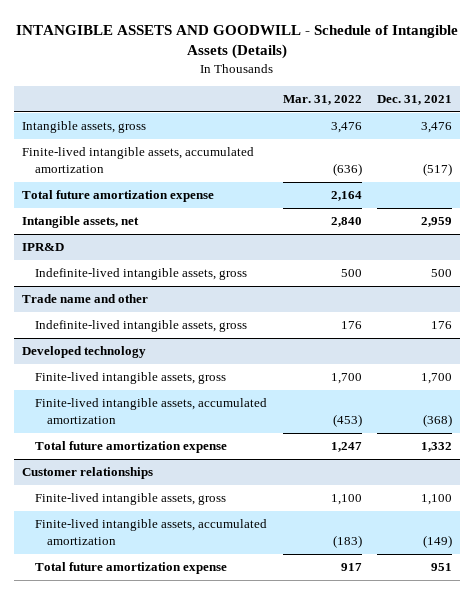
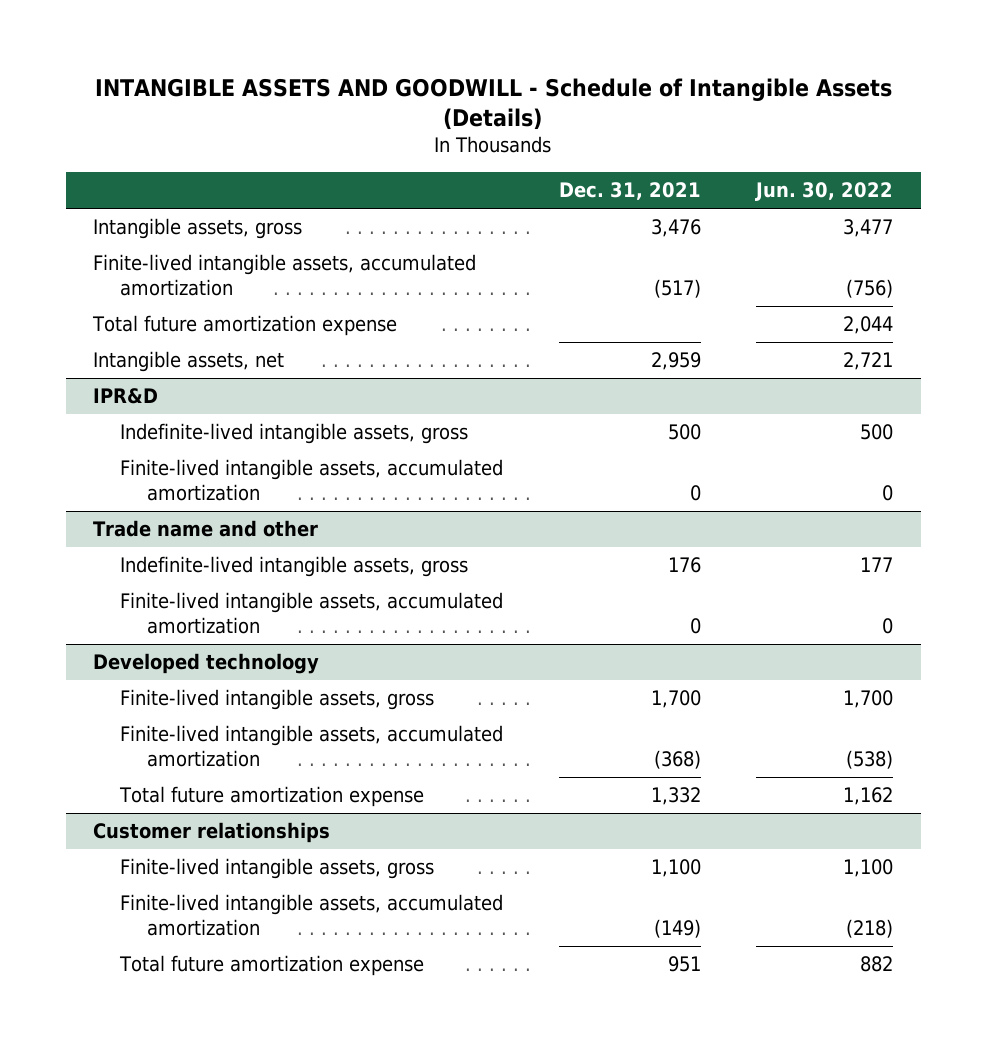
- | Mar. 31, 2022 | Dec. 31, 2021
+ | Dec. 31, 2021 | Jun. 30, 2022
@ IPR&D
+ Finite-lived intangible assets, accumulated amortization | 0 | 0
@ Trade name and other
+ Finite-lived intangible assets, accumulated amortization | 0 | 0

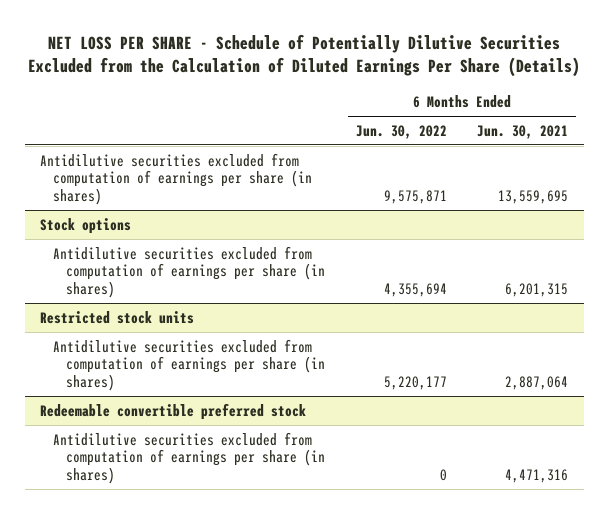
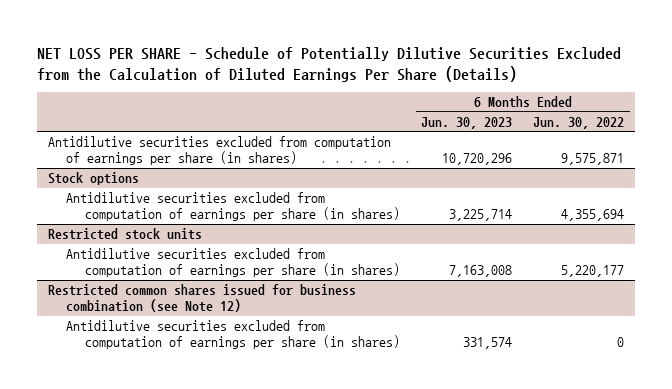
- | 6 Months Ended Jun. 30, 2022 | 6 Months Ended Jun. 30, 2021
+ | 6 Months Ended Jun. 30, 2023 | 6 Months Ended Jun. 30, 2022
- Redeemable convertible preferred stock
+ Restricted common shares issued for business combination (see Note 12)

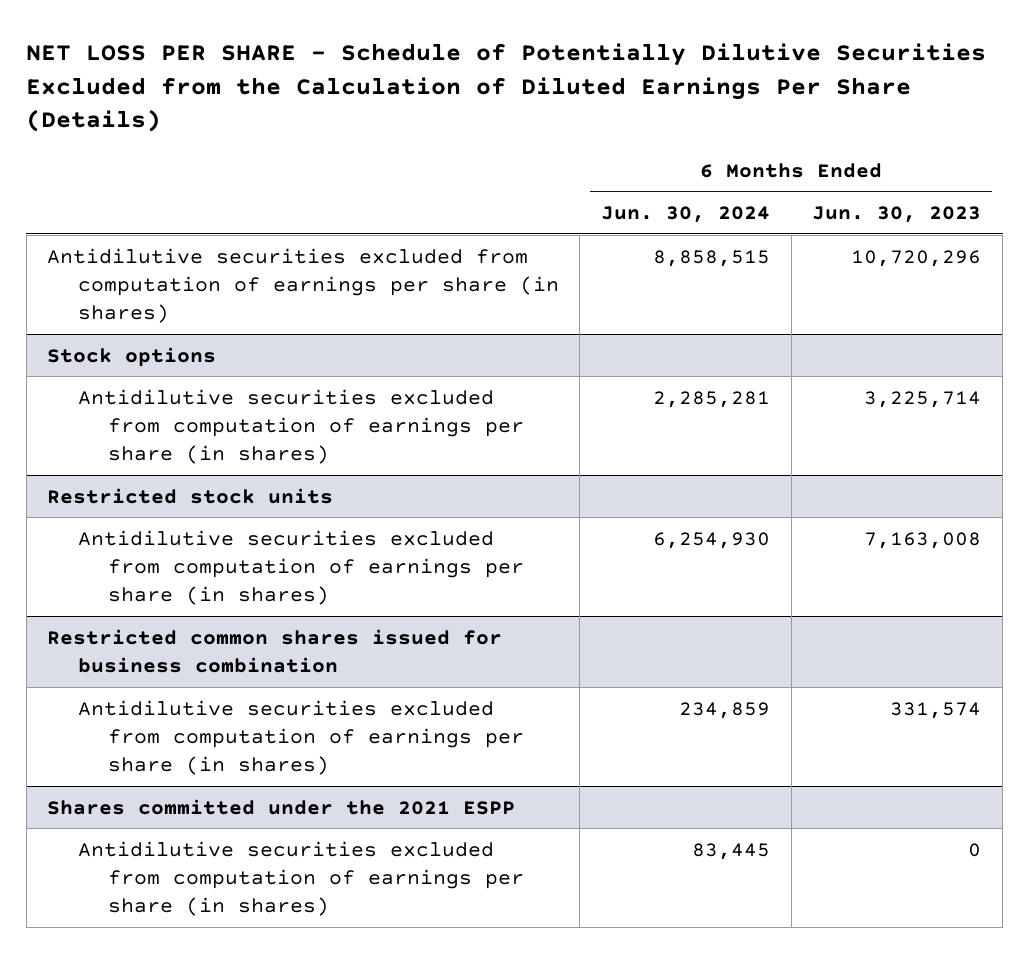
- | 6 Months Ended Jun. 30, 2023 | 6 Months Ended Jun. 30, 2022
+ | 6 Months Ended Jun. 30, 2024 | 6 Months Ended Jun. 30, 2023
- Restricted common shares issued for business combination (see Note 12)
+ Restricted common shares issued for business combination
+ Shares committed under the 2021 ESPP
+ Antidilutive securities excluded from computation of earnings per share (in shares) | 83,445 | 0

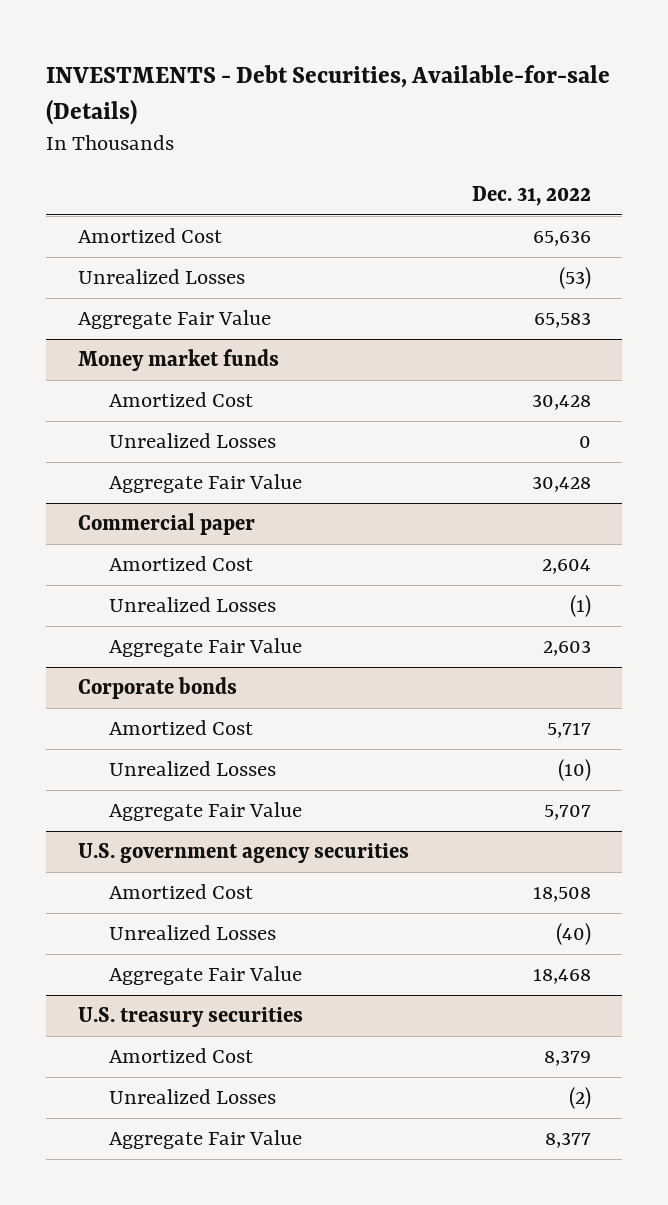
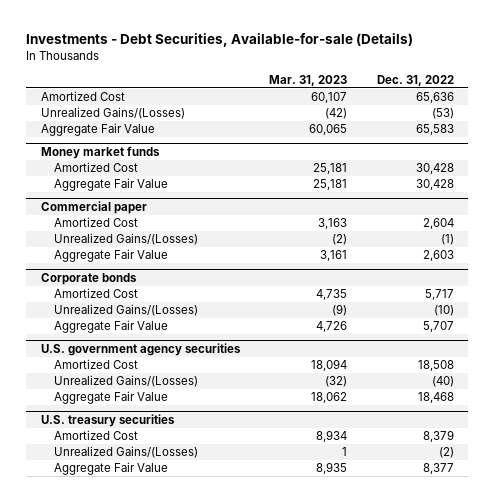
- INVESTMENTS - Debt Securities, Available-for-sale (Details)
+ Investments - Debt Securities, Available-for-sale (Details)
- | Dec. 31, 2022
+ | Mar. 31, 2023 | Dec. 31, 2022
- Unrealized Losses | (53)
+ Unrealized Gains/(Losses) | (42) | (53)
@ Money market funds
- Unrealized Losses | 0
@ Commercial paper
- Unrealized Losses | (1)
+ Unrealized Gains/(Losses) | (2) | (1)
@ Corporate bonds
- Unrealized Losses | (10)
+ Unrealized Gains/(Losses) | (9) | (10)
@ U.S. government agency securities
- Unrealized Losses | (40)
+ Unrealized Gains/(Losses) | (32) | (40)
@ U.S. treasury securities
- Unrealized Losses | (2)
+ Unrealized Gains/(Losses) | 1 | (2)

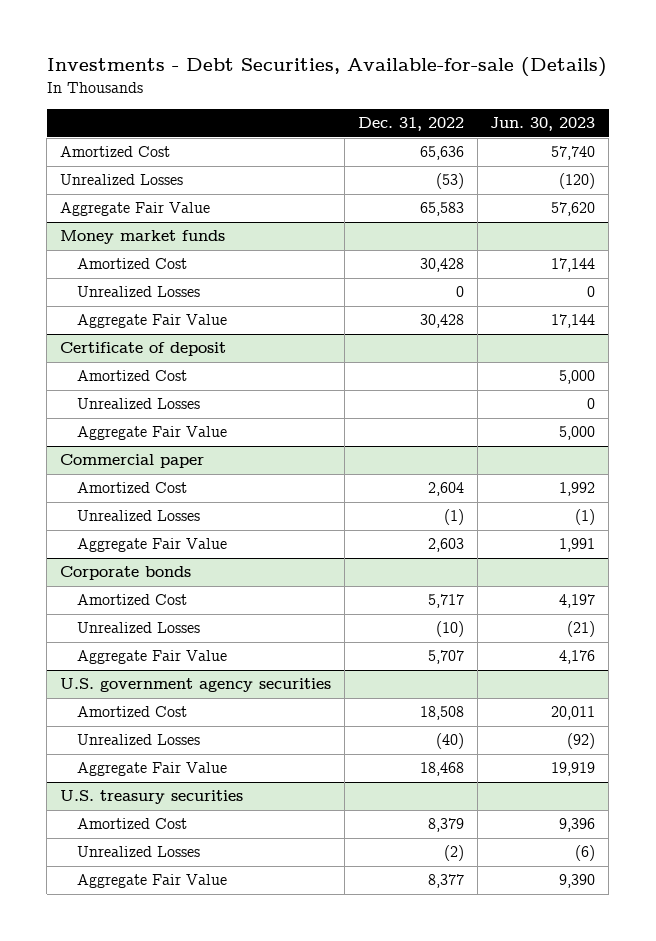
- | Mar. 31, 2023 | Dec. 31, 2022
+ | Dec. 31, 2022 | Jun. 30, 2023
- Unrealized Gains/(Losses) | (42) | (53)
+ Unrealized Losses | (53) | (120)
@ Money market funds
+ Unrealized Losses | 0 | 0
+ Certificate of deposit
+ Amortized Cost | | 5,000
+ Unrealized Losses | | 0
+ Aggregate Fair Value | | 5,000
@ Commercial paper
- Unrealized Gains/(Losses) | (2) | (1)
+ Unrealized Losses | (1) | (1)
@ Corporate bonds
- Unrealized Gains/(Losses) | (9) | (10)
+ Unrealized Losses | (10) | (21)
@ U.S. government agency securities
- Unrealized Gains/(Losses) | (32) | (40)
+ Unrealized Losses | (40) | (92)
@ U.S. treasury securities
- Unrealized Gains/(Losses) | 1 | (2)
+ Unrealized Losses | (2) | (6)

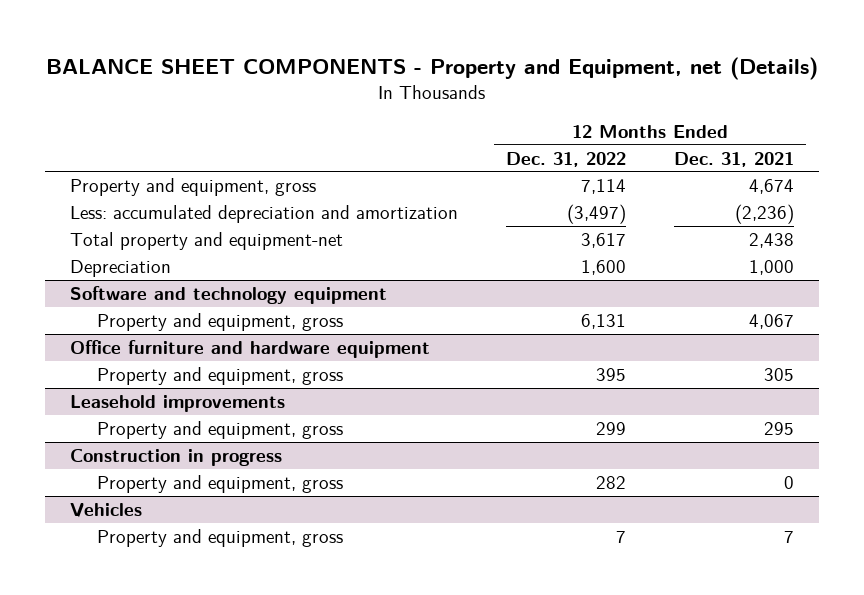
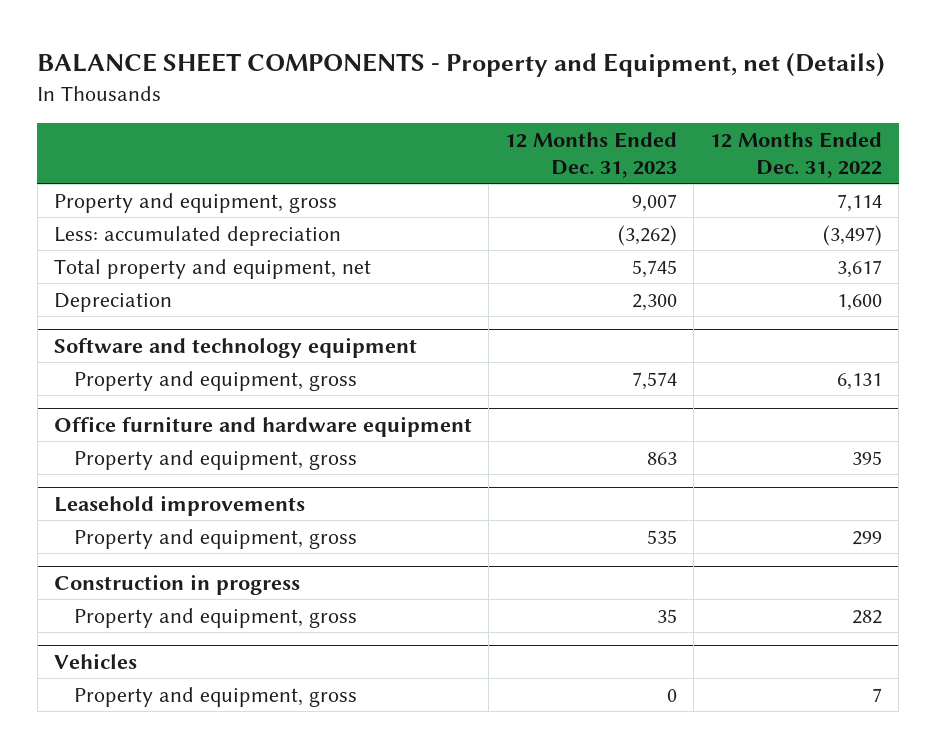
- | 12 Months Ended Dec. 31, 2022 | 12 Months Ended Dec. 31, 2021
+ | 12 Months Ended Dec. 31, 2023 | 12 Months Ended Dec. 31, 2022
- Less: accumulated depreciation and amortization | (3,497) | (2,236)
- Total property and equipment-net | 3,617 | 2,438
+ Less: accumulated depreciation | (3,262) | (3,497)
+ Total property and equipment, net | 5,745 | 3,617

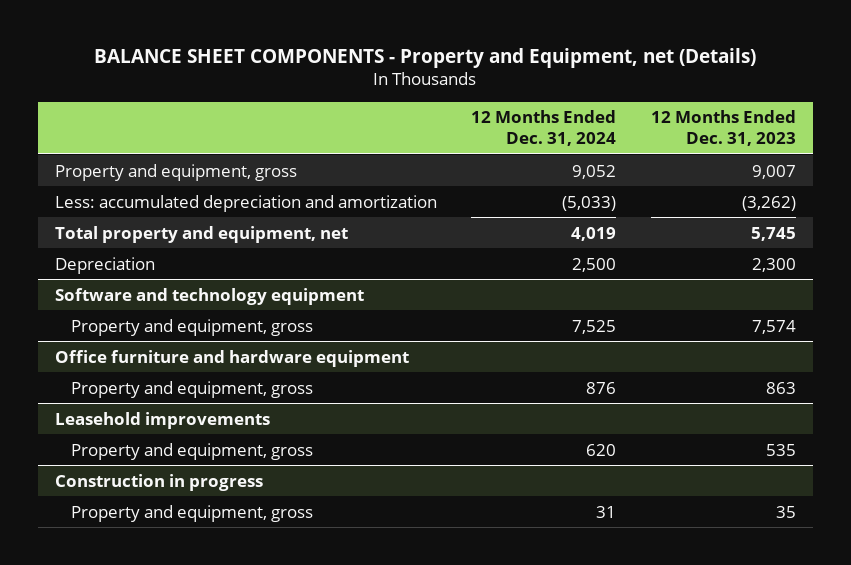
- | 12 Months Ended Dec. 31, 2023 | 12 Months Ended Dec. 31, 2022
+ | 12 Months Ended Dec. 31, 2024 | 12 Months Ended Dec. 31, 2023
- Less: accumulated depreciation | (3,262) | (3,497)
+ Less: accumulated depreciation and amortization | (5,033) | (3,262)
- Vehicles
- Property and equipment, gross | 0 | 7

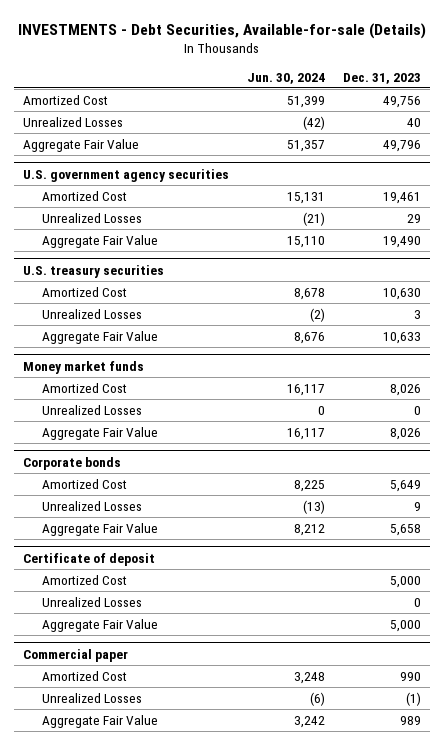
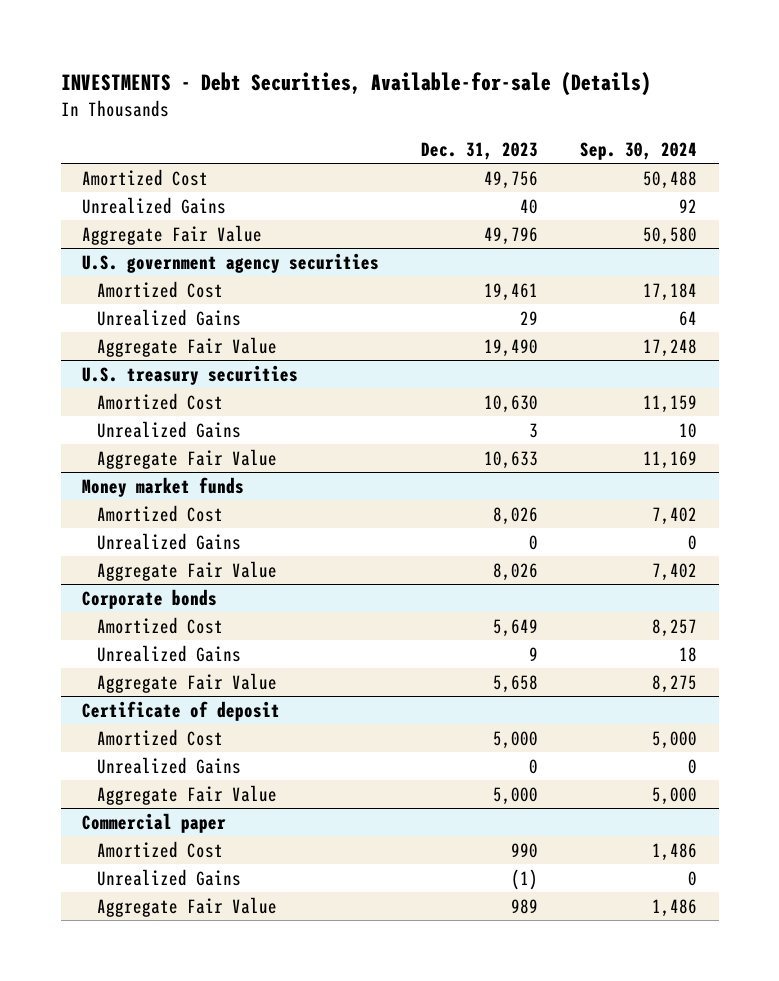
- | Jun. 30, 2024 | Dec. 31, 2023
+ | Dec. 31, 2023 | Sep. 30, 2024
- Unrealized Losses | (42) | 40
+ Unrealized Gains | 40 | 92
@ U.S. government agency securities
- Unrealized Losses | (21) | 29
+ Unrealized Gains | 29 | 64
@ U.S. treasury securities
- Unrealized Losses | (2) | 3
+ Unrealized Gains | 3 | 10
@ Money market funds
- Unrealized Losses | 0 | 0
+ Unrealized Gains | 0 | 0
@ Corporate bonds
- Unrealized Losses | (13) | 9
+ Unrealized Gains | 9 | 18
@ Certificate of deposit
- Unrealized Losses | | 0
+ Unrealized Gains | 0 | 0
@ Commercial paper
- Unrealized Losses | (6) | (1)
+ Unrealized Gains | (1) | 0

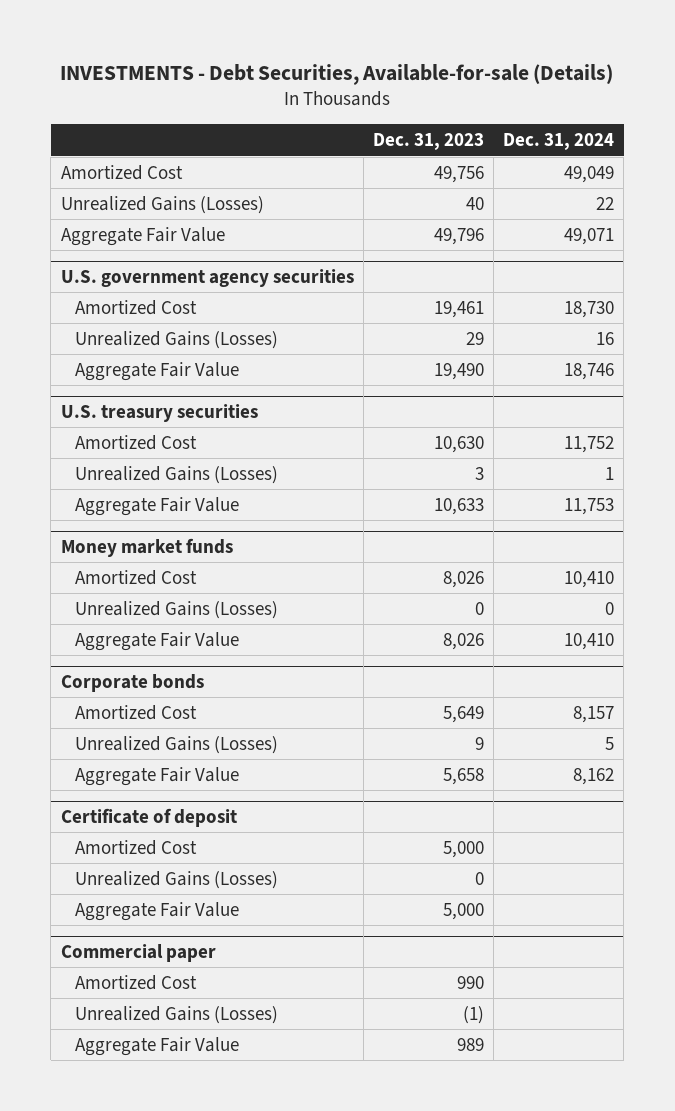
- | Dec. 31, 2023 | Sep. 30, 2024
+ | Dec. 31, 2023 | Dec. 31, 2024
- Unrealized Gains | 40 | 92
+ Unrealized Gains (Losses) | 40 | 22
@ U.S. government agency securities
- Unrealized Gains | 29 | 64
+ Unrealized Gains (Losses) | 29 | 16
@ U.S. treasury securities
- Unrealized Gains | 3 | 10
+ Unrealized Gains (Losses) | 3 | 1
@ Money market funds
- Unrealized Gains | 0 | 0
+ Unrealized Gains (Losses) | 0 | 0
@ Corporate bonds
- Unrealized Gains | 9 | 18
+ Unrealized Gains (Losses) | 9 | 5
@ Certificate of deposit
- Unrealized Gains | 0 | 0
+ Unrealized Gains (Losses) | 0 |
@ Commercial paper
- Unrealized Gains | (1) | 0
+ Unrealized Gains (Losses) | (1) |

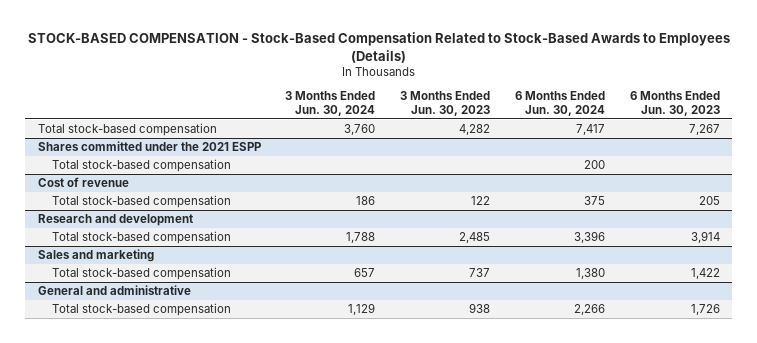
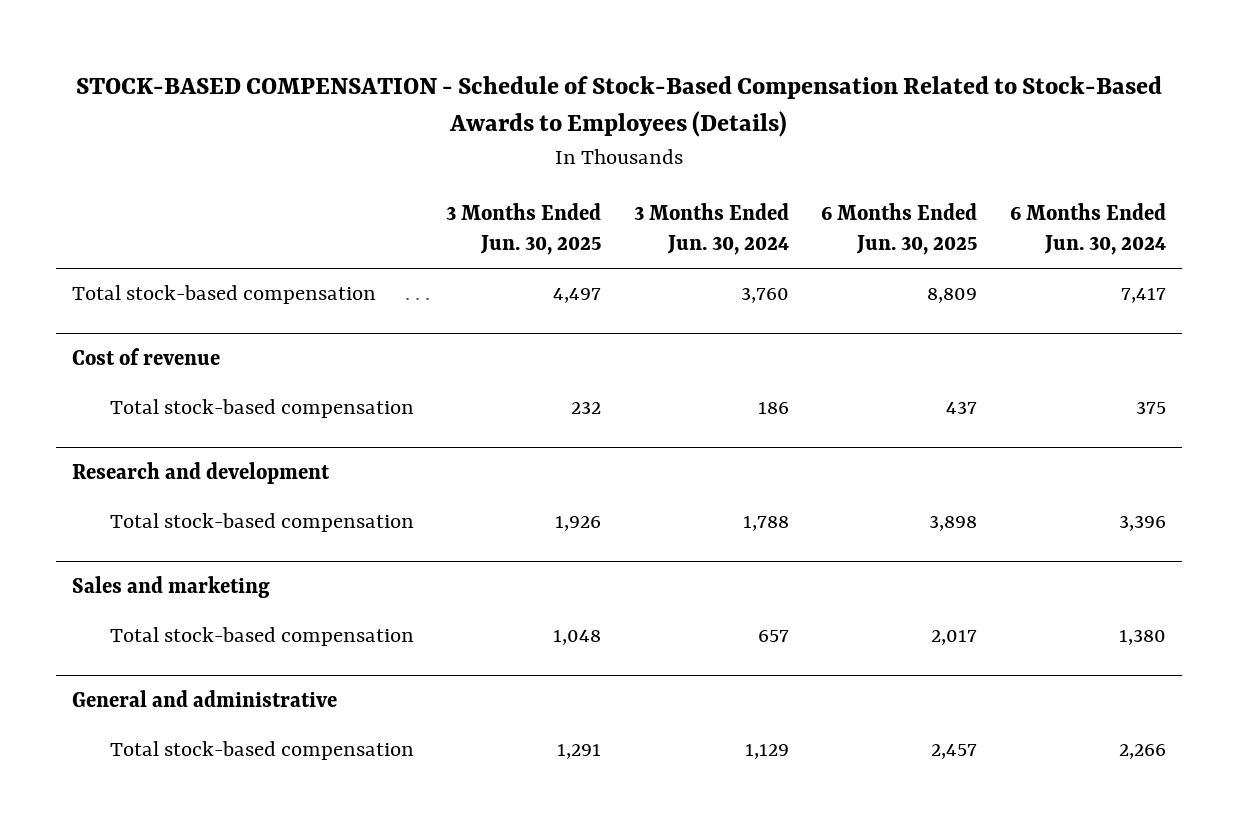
- STOCK-BASED COMPENSATION - Stock-Based Compensation Related to Stock-Based Awards to Employees (Details)
+ STOCK-BASED COMPENSATION - Schedule of Stock-Based Compensation Related to Stock-Based Awards to Employees (Details)
- | 3 Months Ended Jun. 30, 2024 | 3 Months Ended Jun. 30, 2023 | 6 Months Ended Jun. 30, 2024 | 6 Months Ended Jun. 30, 2023
+ | 3 Months Ended Jun. 30, 2025 | 3 Months Ended Jun. 30, 2024 | 6 Months Ended Jun. 30, 2025 | 6 Months Ended Jun. 30, 2024
- Shares committed under the 2021 ESPP
- Total stock-based compensation | | | 200 |

